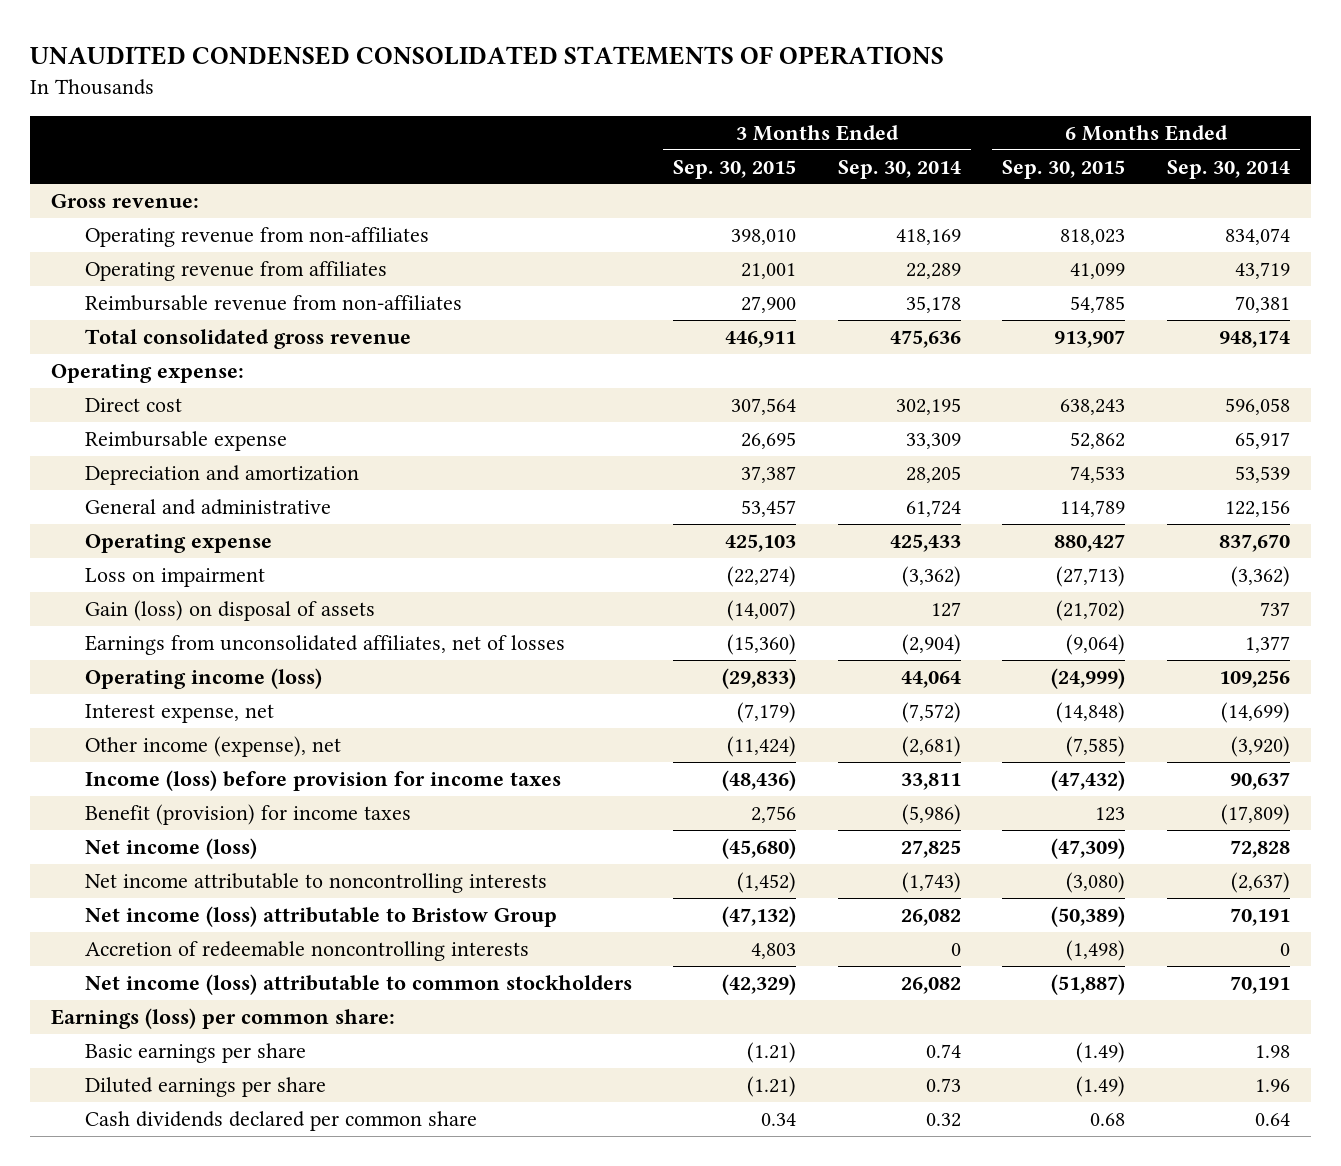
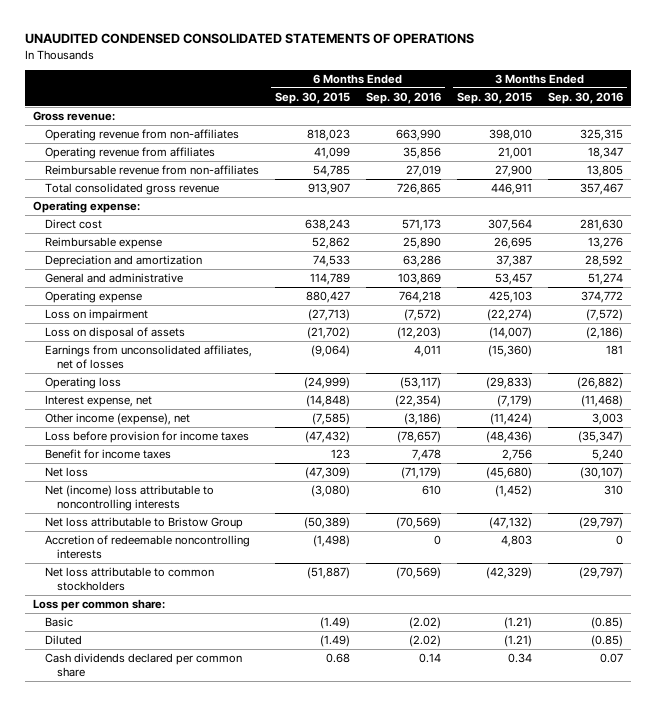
- | 3 Months Ended Sep. 30, 2015 | 3 Months Ended Sep. 30, 2014 | 6 Months Ended Sep. 30, 2015 | 6 Months Ended Sep. 30, 2014
+ | 6 Months Ended Sep. 30, 2015 | 6 Months Ended Sep. 30, 2016 | 3 Months Ended Sep. 30, 2015 | 3 Months Ended Sep. 30, 2016
- Gain (loss) on disposal of assets | (14,007) | 127 | (21,702) | 737
+ Loss on disposal of assets | (21,702) | (12,203) | (14,007) | (2,186)
- Operating income (loss) | (29,833) | 44,064 | (24,999) | 109,256
+ Operating loss | (24,999) | (53,117) | (29,833) | (26,882)
- Income (loss) before provision for income taxes | (48,436) | 33,811 | (47,432) | 90,637
- Benefit (provision) for income taxes | 2,756 | (5,986) | 123 | (17,809)
- Net income (loss) | (45,680) | 27,825 | (47,309) | 72,828
- Net income attributable to noncontrolling interests | (1,452) | (1,743) | (3,080) | (2,637)
- Net income (loss) attributable to Bristow Group | (47,132) | 26,082 | (50,389) | 70,191
+ Loss before provision for income taxes | (47,432) | (78,657) | (48,436) | (35,347)
+ Benefit for income taxes | 123 | 7,478 | 2,756 | 5,240
+ Net loss | (47,309) | (71,179) | (45,680) | (30,107)
+ Net (income) loss attributable to noncontrolling interests | (3,080) | 610 | (1,452) | 310
+ Net loss attributable to Bristow Group | (50,389) | (70,569) | (47,132) | (29,797)
- Net income (loss) attributable to common stockholders | (42,329) | 26,082 | (51,887) | 70,191
- Earnings (loss) per common share:
- Basic earnings per share | (1.21) | 0.74 | (1.49) | 1.98
- Diluted earnings per share | (1.21) | 0.73 | (1.49) | 1.96
+ Net loss attributable to common stockholders | (51,887) | (70,569) | (42,329) | (29,797)
+ Loss per common share:
+ Basic | (1.49) | (2.02) | (1.21) | (0.85)
+ Diluted | (1.49) | (2.02) | (1.21) | (0.85)

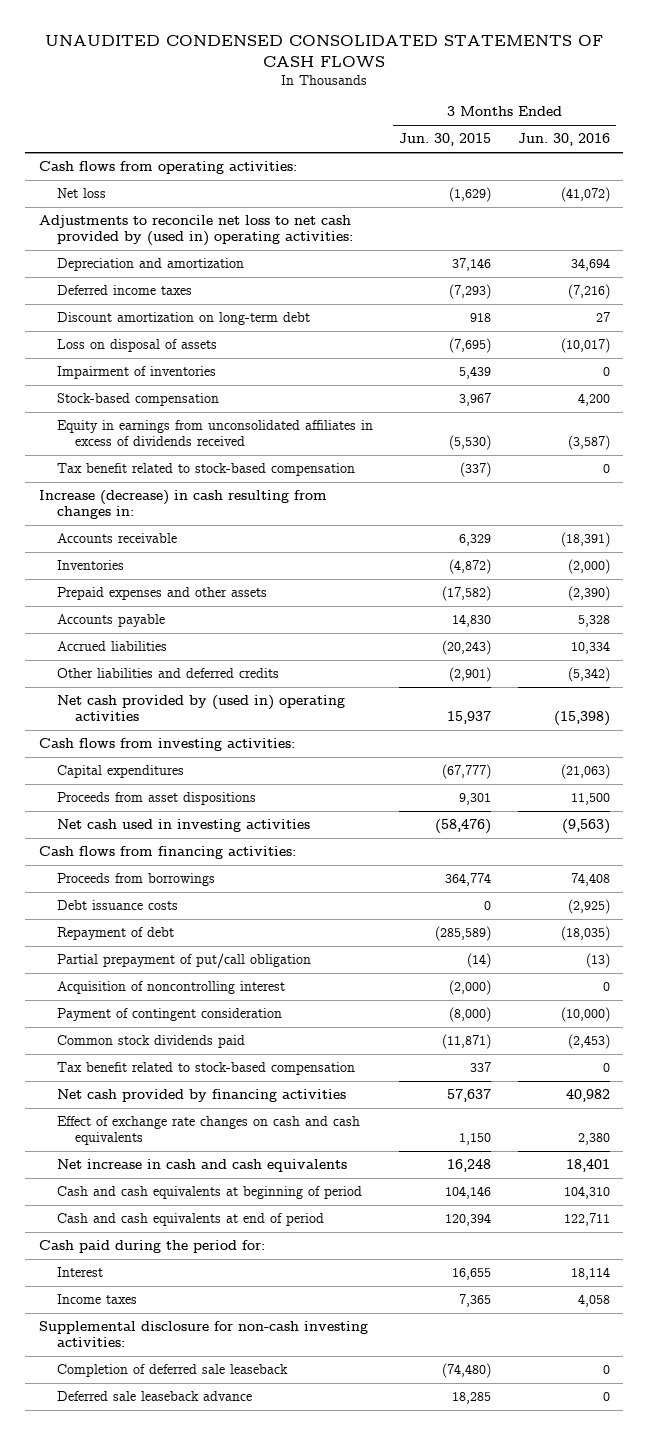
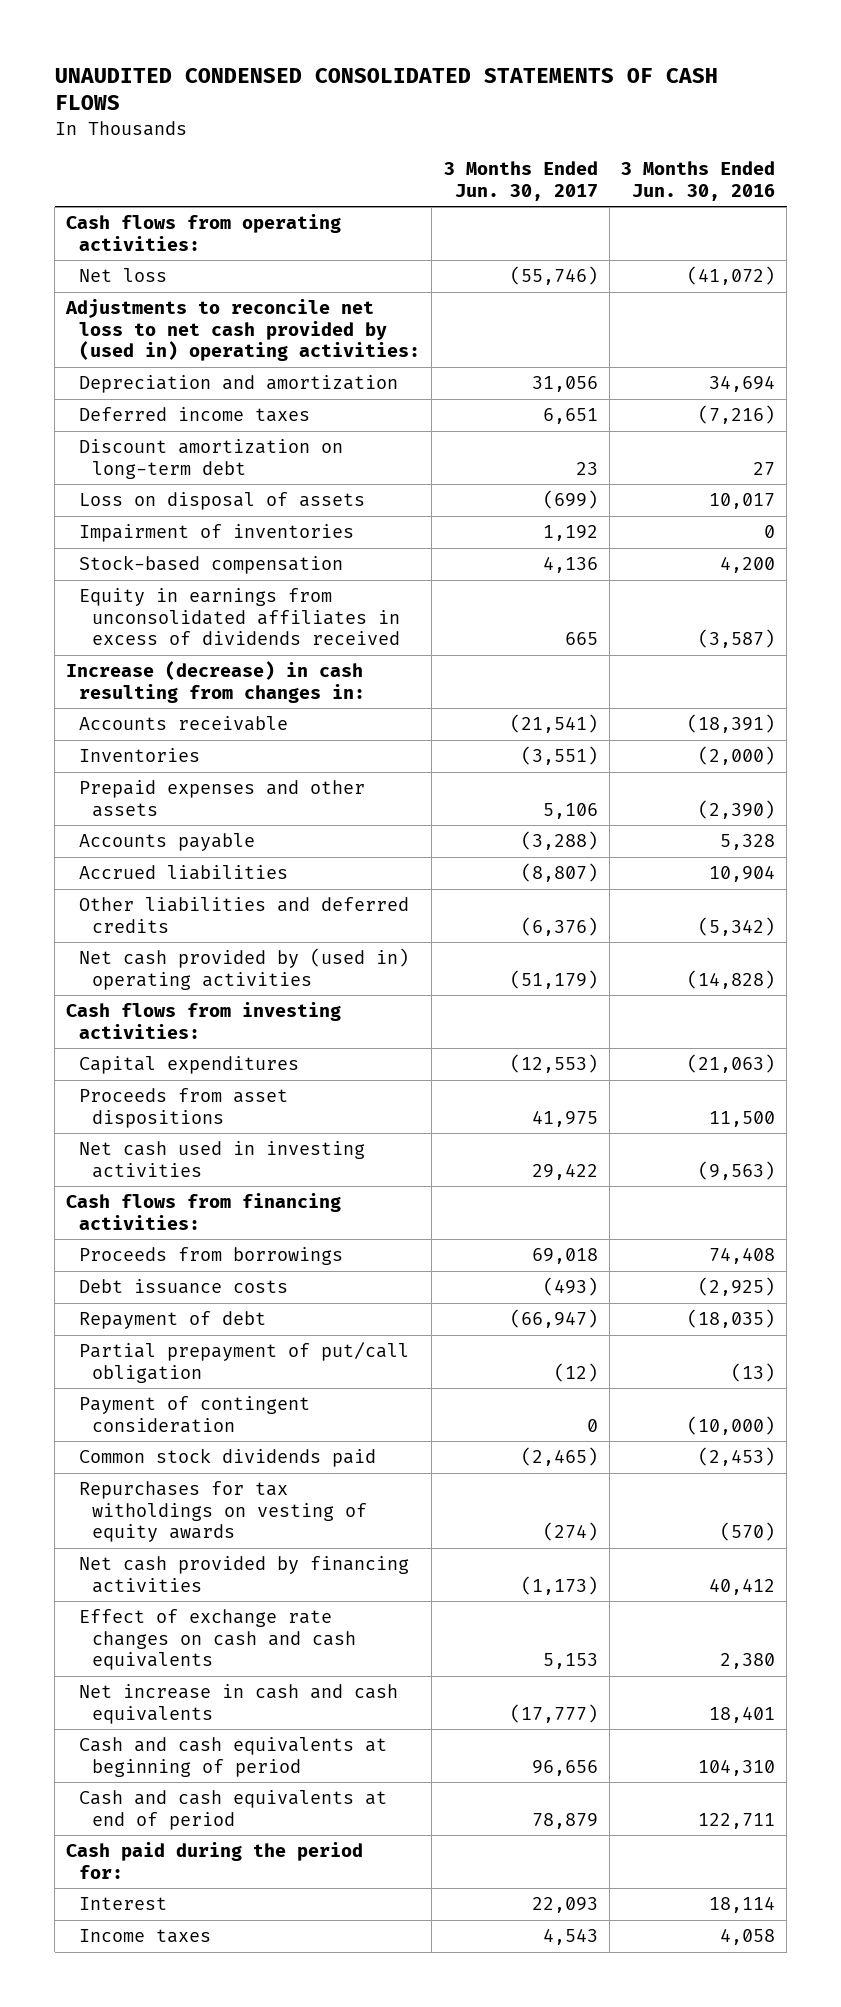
- | 3 Months Ended Jun. 30, 2015 | 3 Months Ended Jun. 30, 2016
+ | 3 Months Ended Jun. 30, 2017 | 3 Months Ended Jun. 30, 2016
- Loss on disposal of assets | (7,695) | (10,017)
+ Loss on disposal of assets | (699) | 10,017
- Tax benefit related to stock-based compensation | (337) | 0
- Accrued liabilities | (20,243) | 10,334
+ Accrued liabilities | (8,807) | 10,904
- Net cash provided by (used in) operating activities | 15,937 | (15,398)
+ Net cash provided by (used in) operating activities | (51,179) | (14,828)
- Acquisition of noncontrolling interest | (2,000) | 0
- Tax benefit related to stock-based compensation | 337 | 0
- Net cash provided by financing activities | 57,637 | 40,982
+ Repurchases for tax witholdings on vesting of equity awards | (274) | (570)
+ Net cash provided by financing activities | (1,173) | 40,412
- Supplemental disclosure for non-cash investing activities:
- Completion of deferred sale leaseback | (74,480) | 0
- Deferred sale leaseback advance | 18,285 | 0

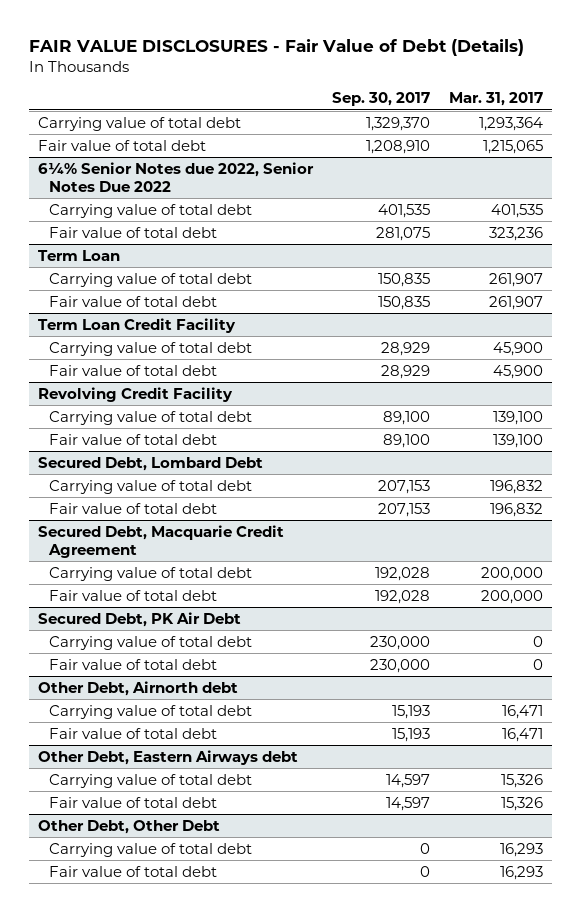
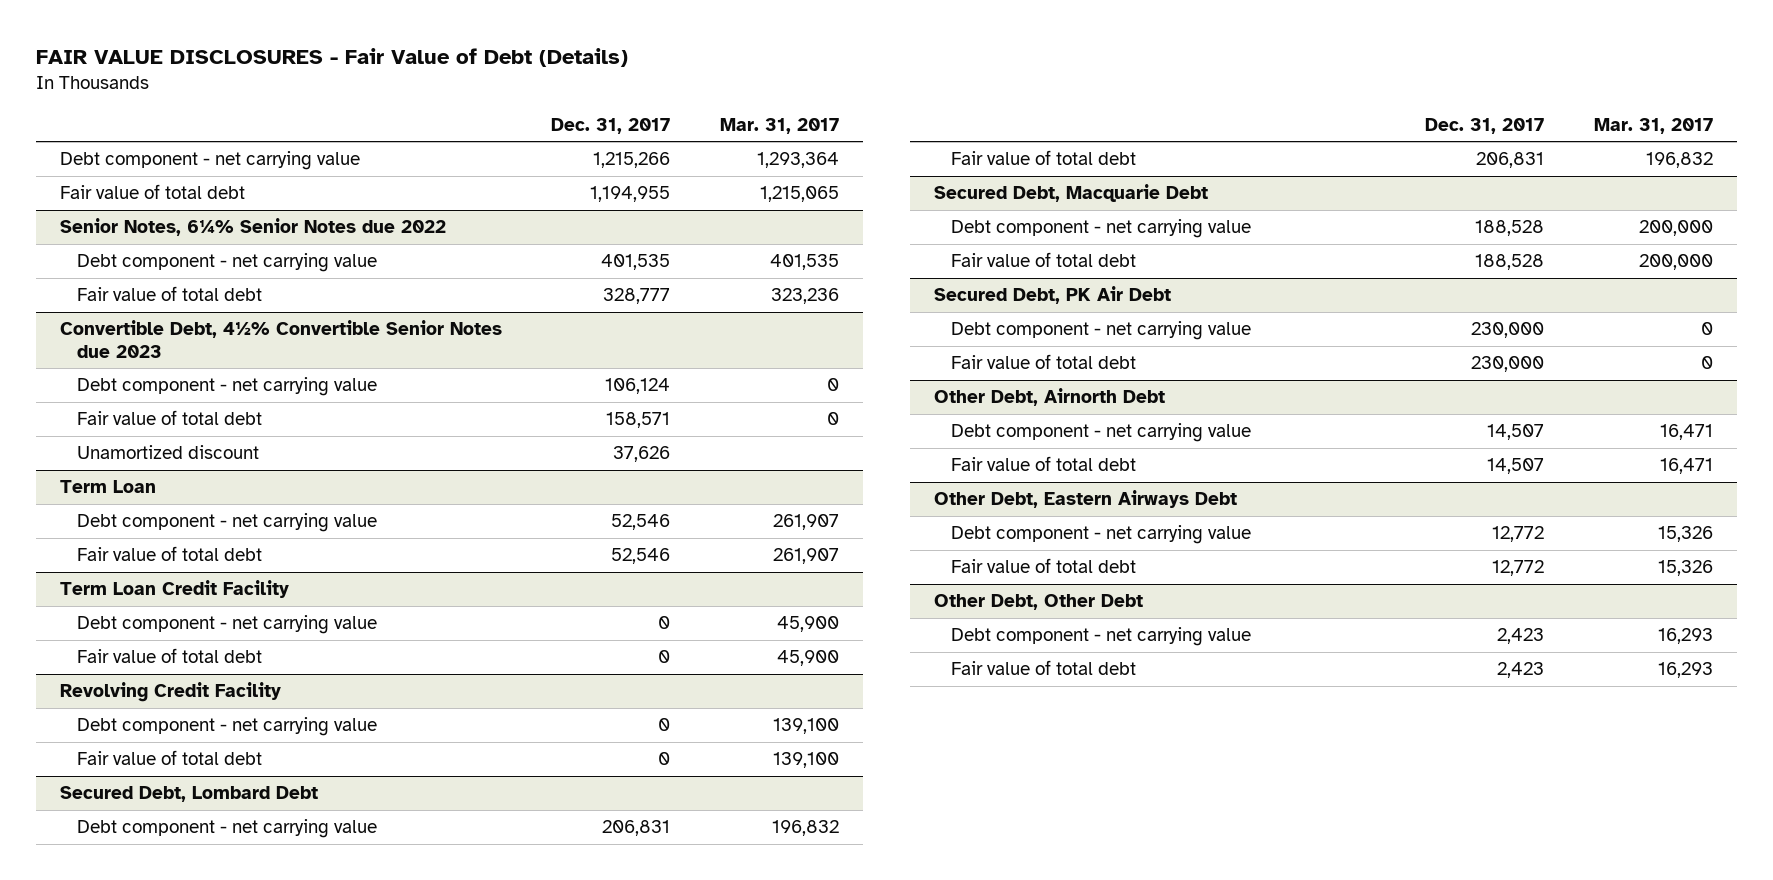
- | Sep. 30, 2017 | Mar. 31, 2017
+ | Dec. 31, 2017 | Mar. 31, 2017
- Carrying value of total debt | 1,329,370 | 1,293,364
+ Debt component - net carrying value | 1,215,266 | 1,293,364
- 6¼% Senior Notes due 2022, Senior Notes Due 2022
- Carrying value of total debt | 401,535 | 401,535
+ Senior Notes, 6¼% Senior Notes due 2022
+ Debt component - net carrying value | 401,535 | 401,535
+ Convertible Debt, 4½% Convertible Senior Notes due 2023
+ Debt component - net carrying value | 106,124 | 0
+ Fair value of total debt | 158,571 | 0
+ Unamortized discount | 37,626 |
@ Term Loan
- Carrying value of total debt | 150,835 | 261,907
+ Debt component - net carrying value | 52,546 | 261,907
@ Term Loan Credit Facility
- Carrying value of total debt | 28,929 | 45,900
+ Debt component - net carrying value | 0 | 45,900
@ Revolving Credit Facility
- Carrying value of total debt | 89,100 | 139,100
+ Debt component - net carrying value | 0 | 139,100
@ Secured Debt, Lombard Debt
- Carrying value of total debt | 207,153 | 196,832
+ Debt component - net carrying value | 206,831 | 196,832
- Secured Debt, Macquarie Credit Agreement
- Carrying value of total debt | 192,028 | 200,000
+ Secured Debt, Macquarie Debt
+ Debt component - net carrying value | 188,528 | 200,000
@ Secured Debt, PK Air Debt
- Carrying value of total debt | 230,000 | 0
+ Debt component - net carrying value | 230,000 | 0
- Other Debt, Airnorth debt
- Carrying value of total debt | 15,193 | 16,471
+ Other Debt, Airnorth Debt
+ Debt component - net carrying value | 14,507 | 16,471
- Other Debt, Eastern Airways debt
- Carrying value of total debt | 14,597 | 15,326
+ Other Debt, Eastern Airways Debt
+ Debt component - net carrying value | 12,772 | 15,326
@ Other Debt, Other Debt
- Carrying value of total debt | 0 | 16,293
+ Debt component - net carrying value | 2,423 | 16,293

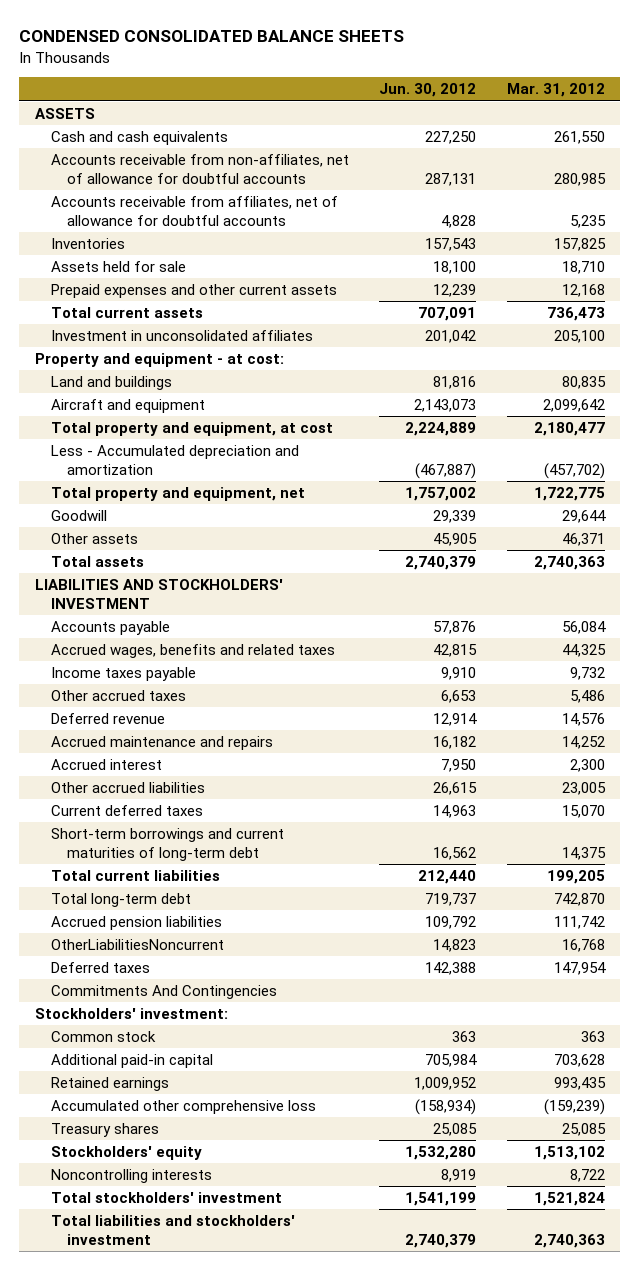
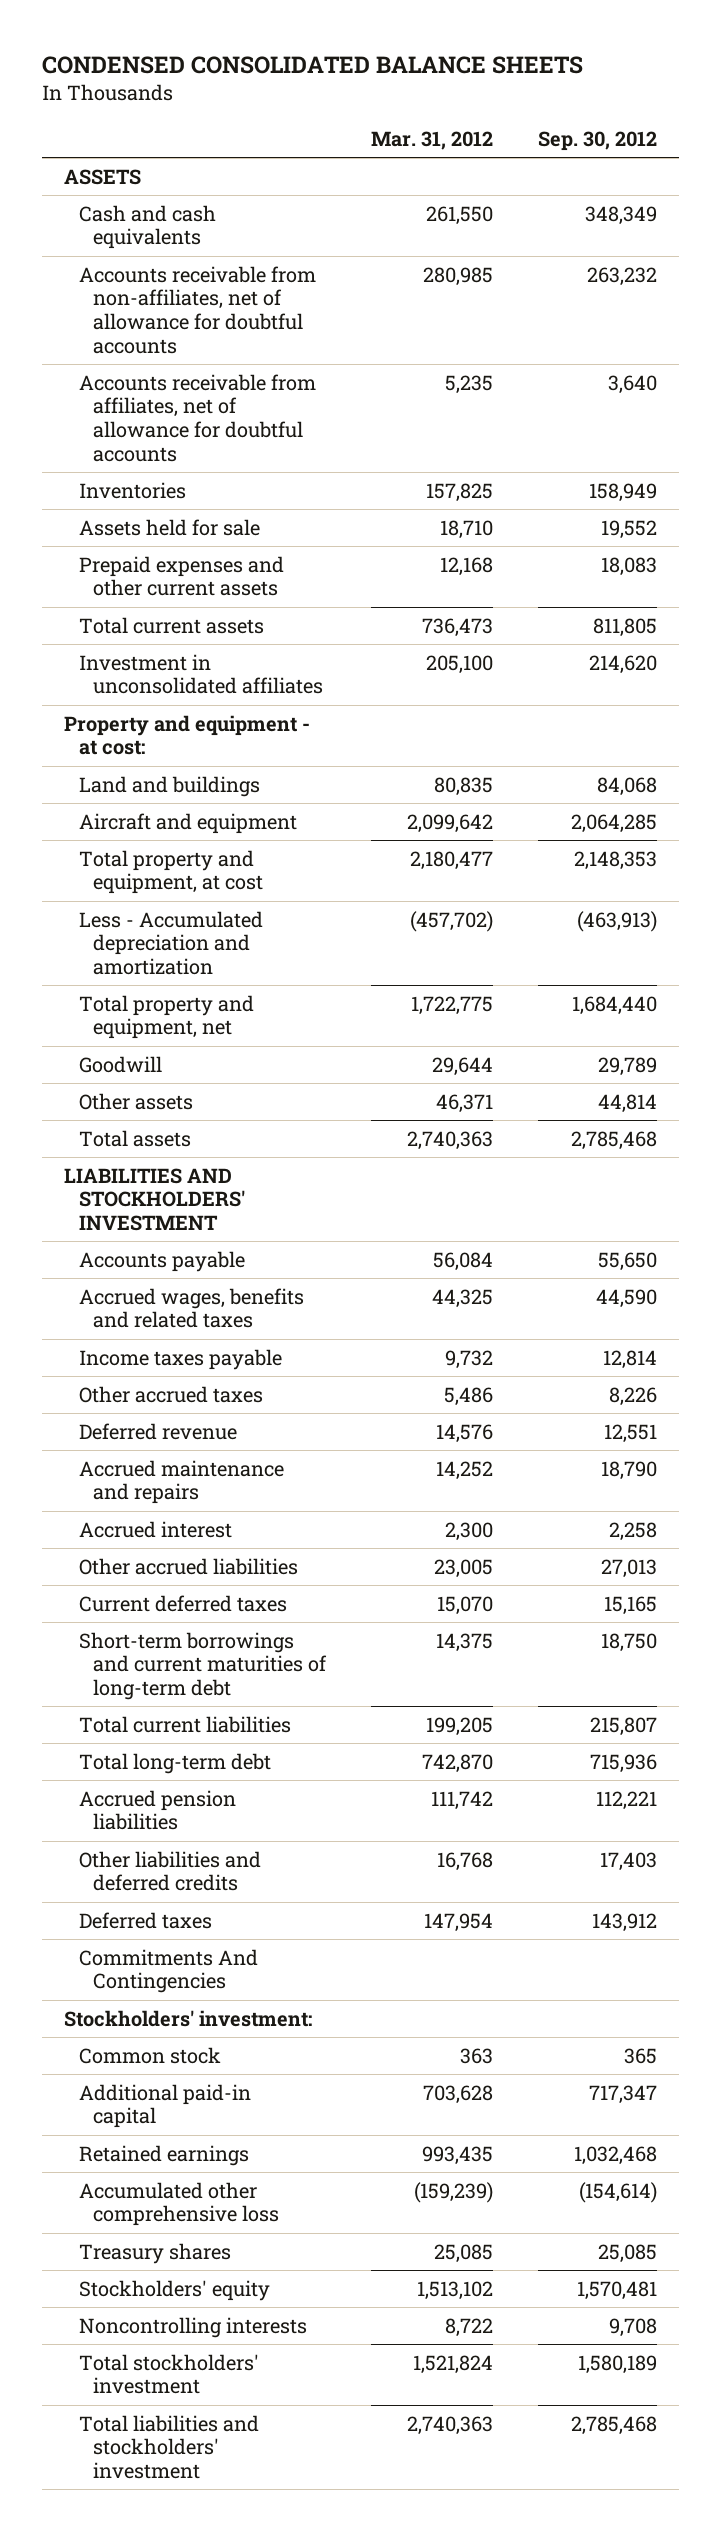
- | Jun. 30, 2012 | Mar. 31, 2012
+ | Mar. 31, 2012 | Sep. 30, 2012
- OtherLiabilitiesNoncurrent | 14,823 | 16,768
+ Other liabilities and deferred credits | 16,768 | 17,403

